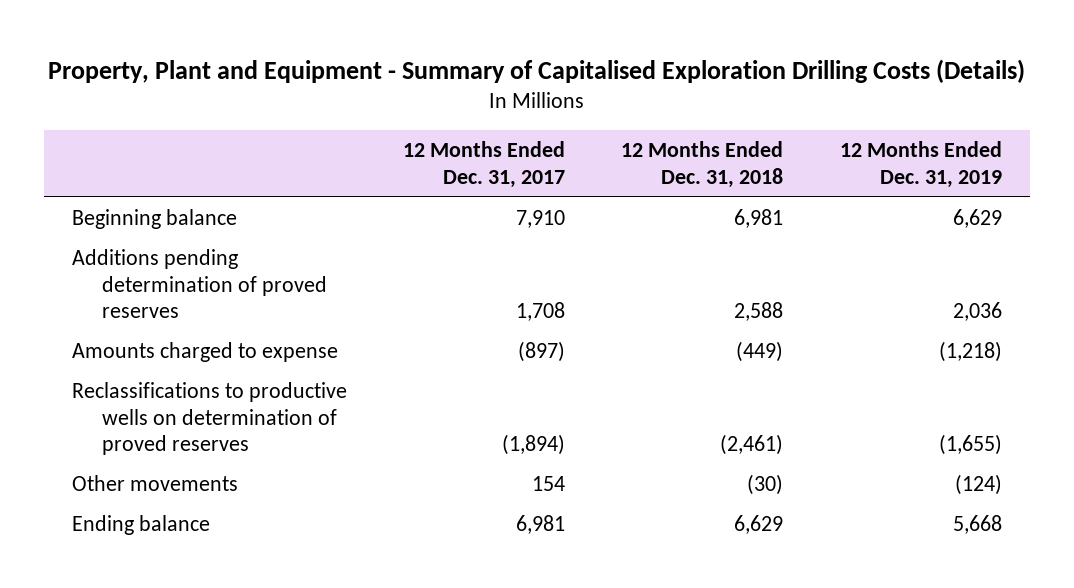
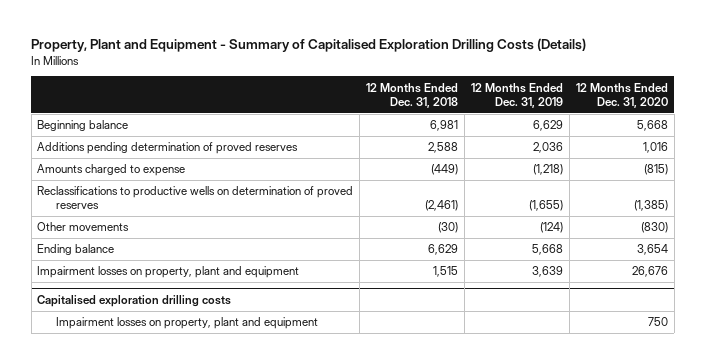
- | 12 Months Ended Dec. 31, 2017 | 12 Months Ended Dec. 31, 2018 | 12 Months Ended Dec. 31, 2019
+ | 12 Months Ended Dec. 31, 2018 | 12 Months Ended Dec. 31, 2019 | 12 Months Ended Dec. 31, 2020
+ Impairment losses on property, plant and equipment | 1,515 | 3,639 | 26,676
+ Capitalised exploration drilling costs
+ Impairment losses on property, plant and equipment | | | 750

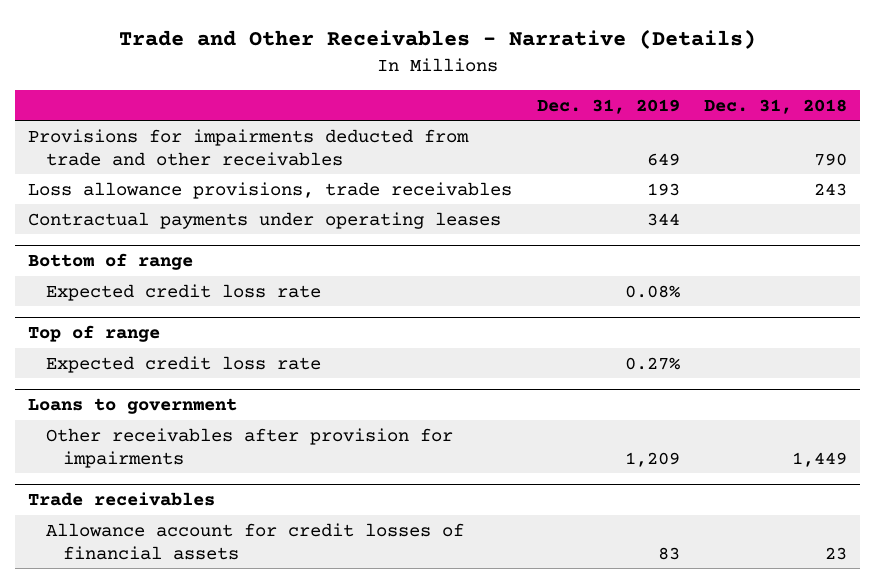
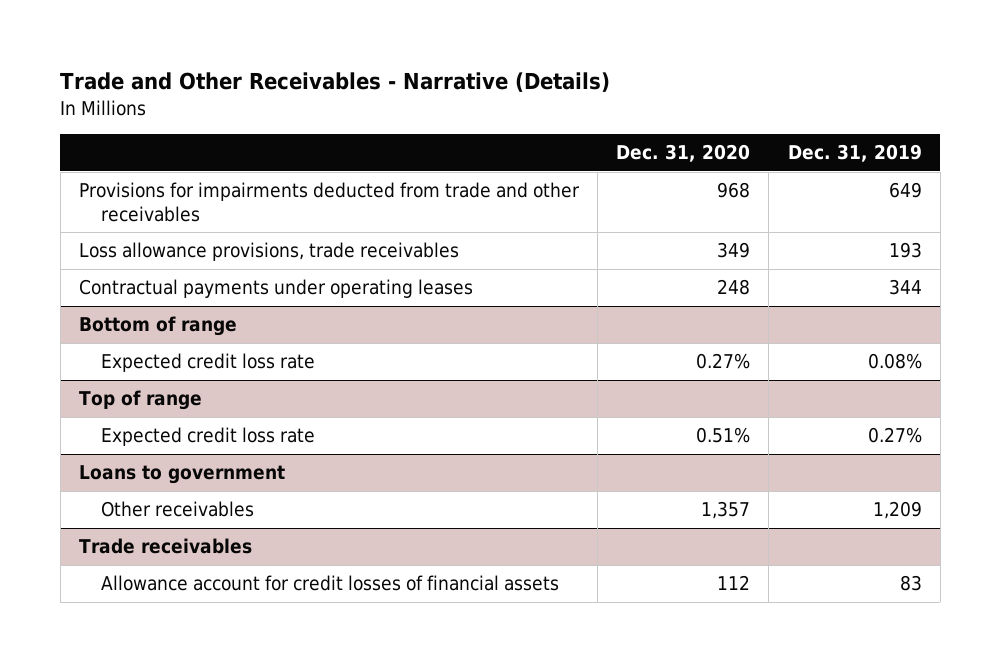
- | Dec. 31, 2019 | Dec. 31, 2018
+ | Dec. 31, 2020 | Dec. 31, 2019
@ Loans to government
- Other receivables after provision for impairments | 1,209 | 1,449
+ Other receivables | 1,357 | 1,209

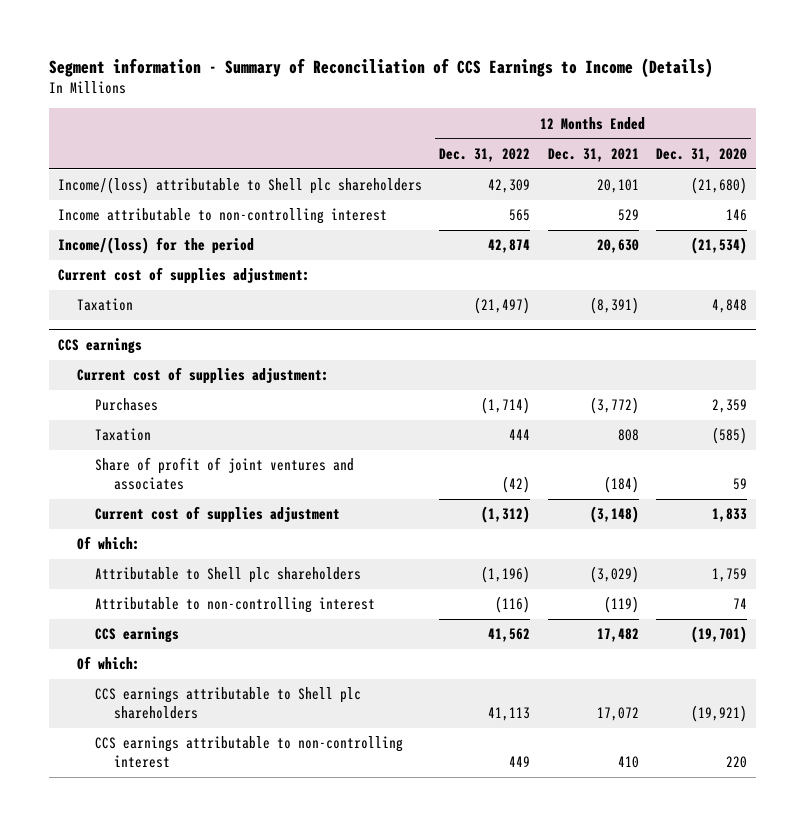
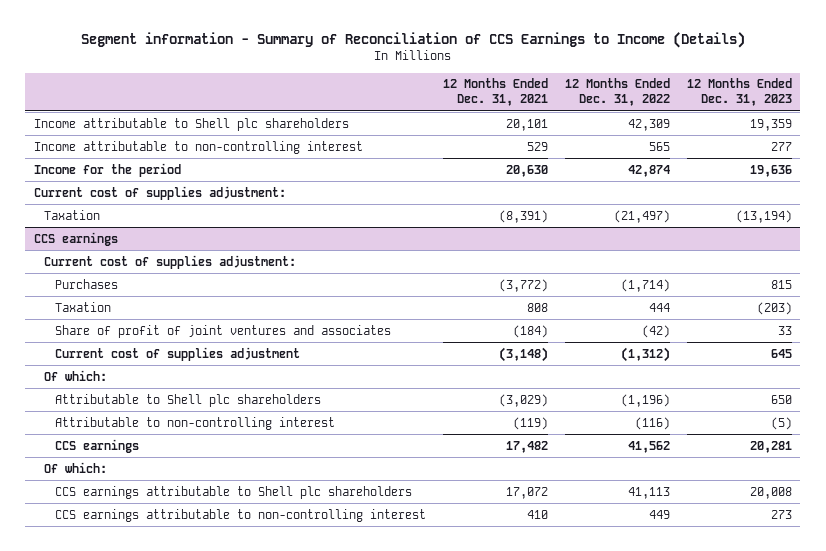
- | 12 Months Ended Dec. 31, 2022 | 12 Months Ended Dec. 31, 2021 | 12 Months Ended Dec. 31, 2020
+ | 12 Months Ended Dec. 31, 2021 | 12 Months Ended Dec. 31, 2022 | 12 Months Ended Dec. 31, 2023
- Income/(loss) attributable to Shell plc shareholders | 42,309 | 20,101 | (21,680)
+ Income attributable to Shell plc shareholders | 20,101 | 42,309 | 19,359
- Income/(loss) for the period | 42,874 | 20,630 | (21,534)
+ Income for the period | 20,630 | 42,874 | 19,636

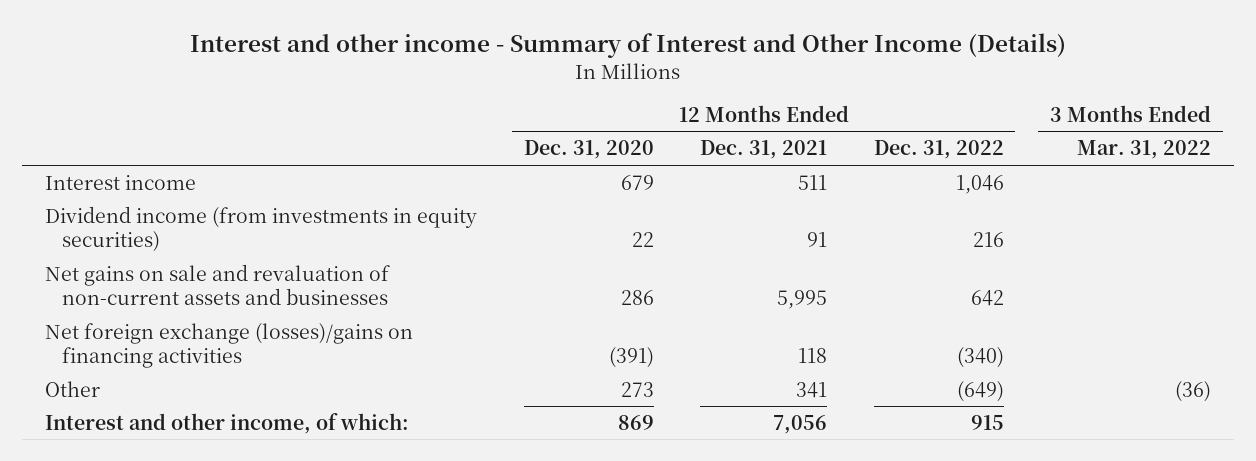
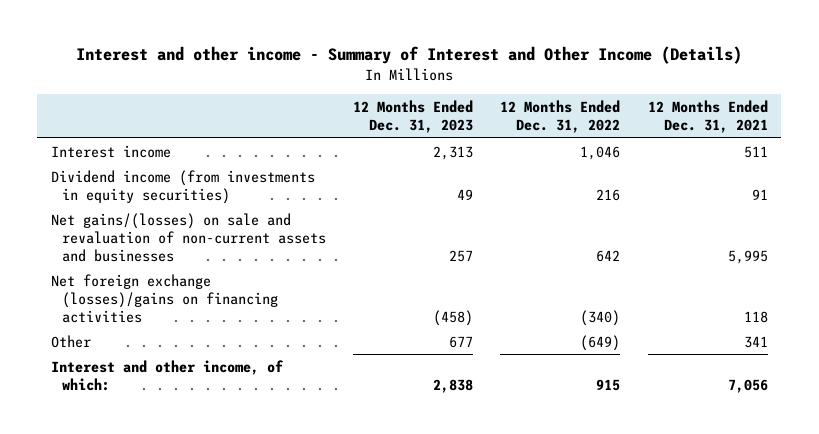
- | 12 Months Ended Dec. 31, 2020 | 12 Months Ended Dec. 31, 2021 | 12 Months Ended Dec. 31, 2022 | 3 Months Ended Mar. 31, 2022
+ | 12 Months Ended Dec. 31, 2023 | 12 Months Ended Dec. 31, 2022 | 12 Months Ended Dec. 31, 2021
- Net gains on sale and revaluation of non-current assets and businesses | 286 | 5,995 | 642 |
+ Net gains/(losses) on sale and revaluation of non-current assets and businesses | 257 | 642 | 5,995

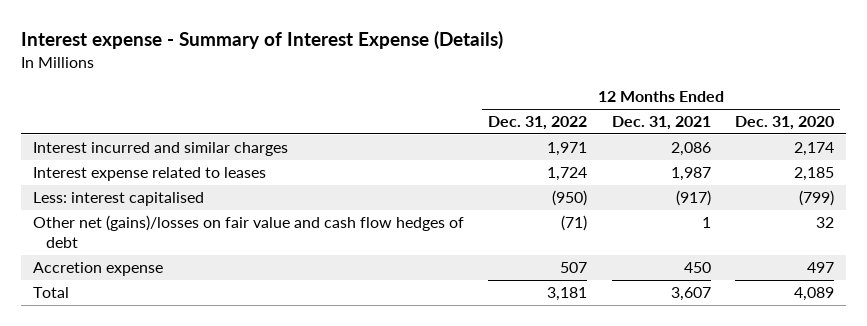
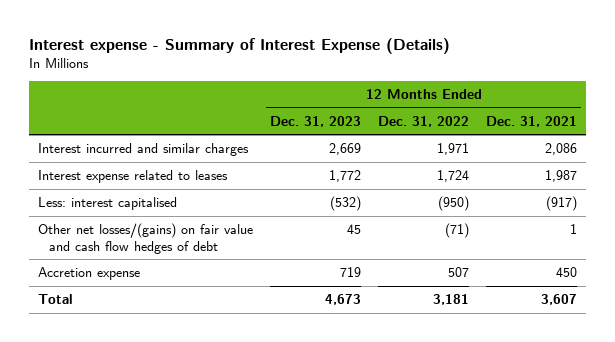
- | 12 Months Ended Dec. 31, 2022 | 12 Months Ended Dec. 31, 2021 | 12 Months Ended Dec. 31, 2020
+ | 12 Months Ended Dec. 31, 2023 | 12 Months Ended Dec. 31, 2022 | 12 Months Ended Dec. 31, 2021
- Other net (gains)/losses on fair value and cash flow hedges of debt | (71) | 1 | 32
+ Other net losses/(gains) on fair value and cash flow hedges of debt | 45 | (71) | 1

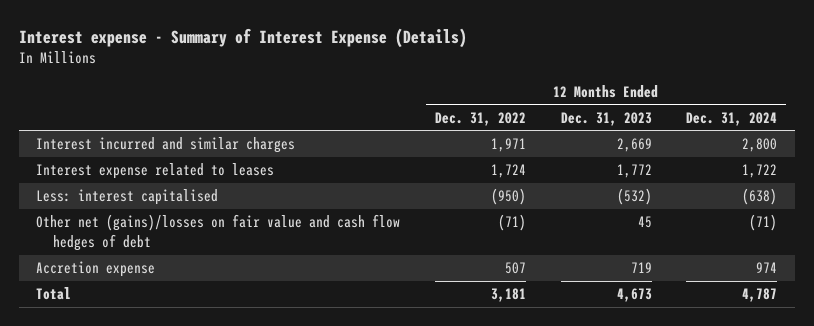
- | 12 Months Ended Dec. 31, 2023 | 12 Months Ended Dec. 31, 2022 | 12 Months Ended Dec. 31, 2021
+ | 12 Months Ended Dec. 31, 2022 | 12 Months Ended Dec. 31, 2023 | 12 Months Ended Dec. 31, 2024
- Other net losses/(gains) on fair value and cash flow hedges of debt | 45 | (71) | 1
+ Other net (gains)/losses on fair value and cash flow hedges of debt | (71) | 45 | (71)

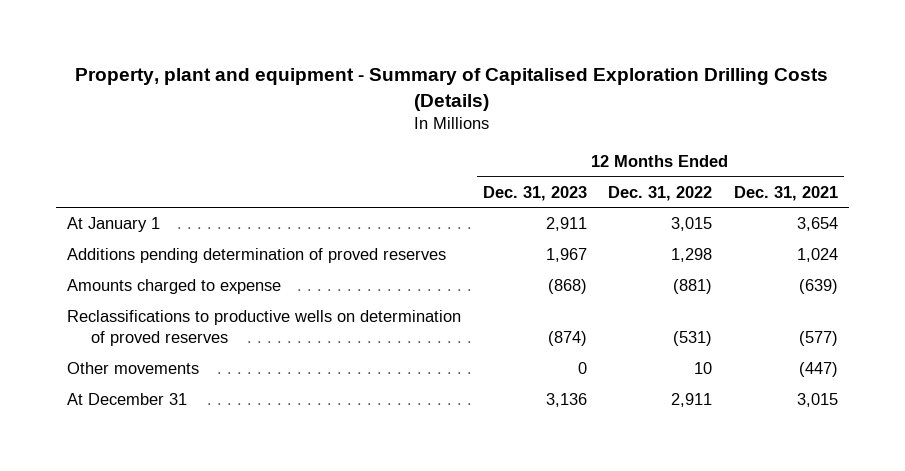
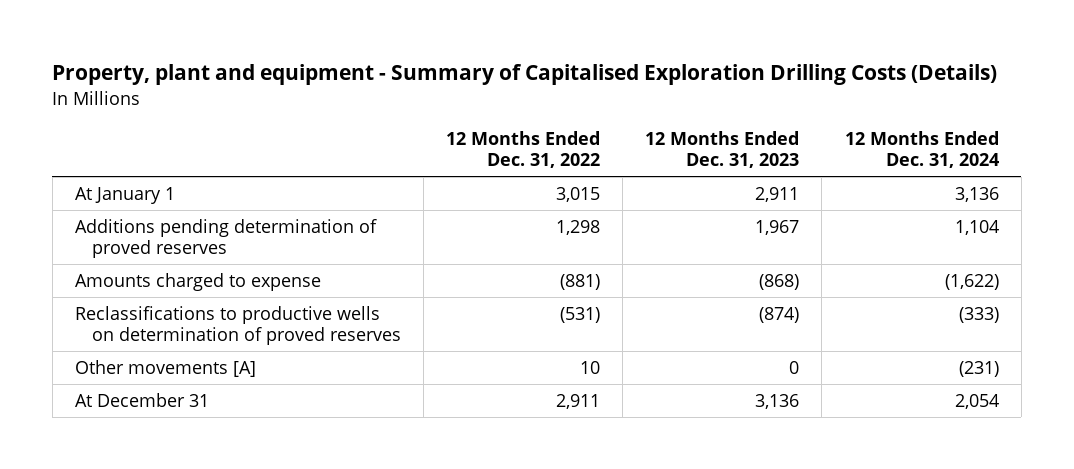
- | 12 Months Ended Dec. 31, 2023 | 12 Months Ended Dec. 31, 2022 | 12 Months Ended Dec. 31, 2021
+ | 12 Months Ended Dec. 31, 2022 | 12 Months Ended Dec. 31, 2023 | 12 Months Ended Dec. 31, 2024
- Other movements | 0 | 10 | (447)
+ Other movements [A] | 10 | 0 | (231)

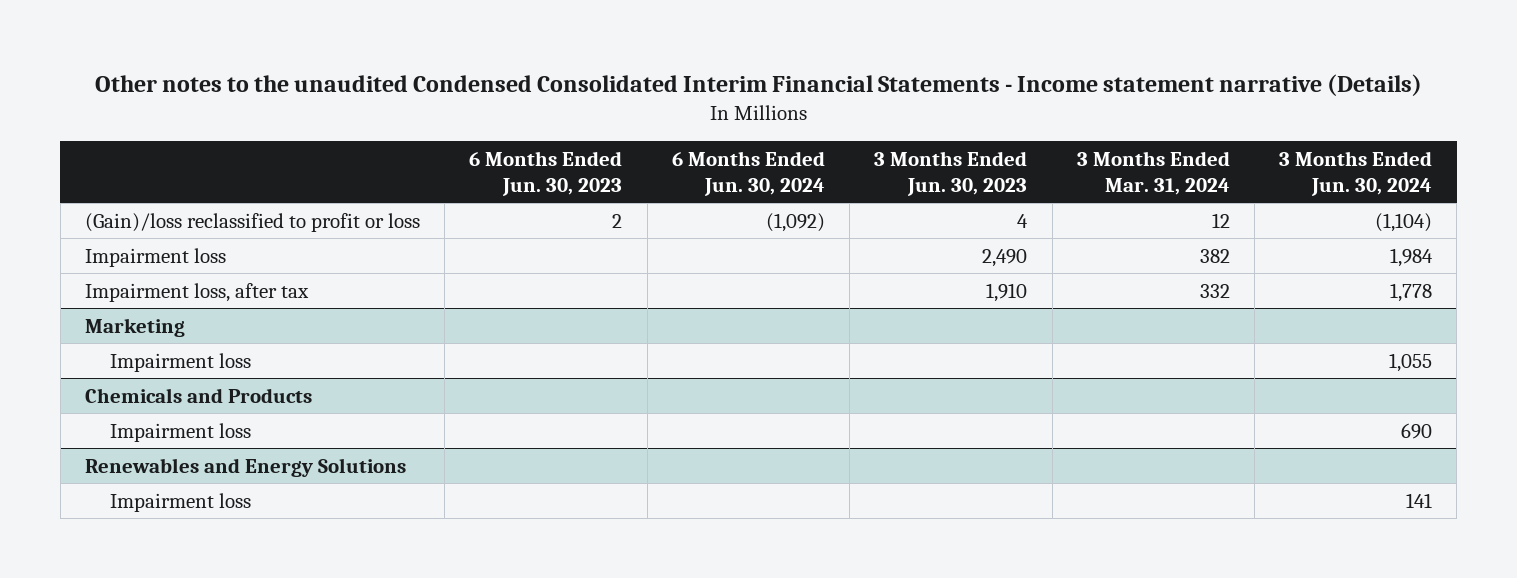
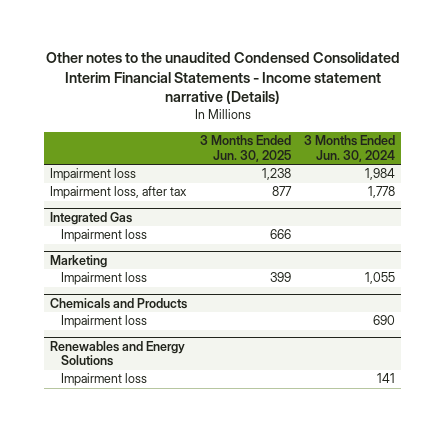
- | 6 Months Ended Jun. 30, 2023 | 6 Months Ended Jun. 30, 2024 | 3 Months Ended Jun. 30, 2023 | 3 Months Ended Mar. 31, 2024 | 3 Months Ended Jun. 30, 2024
+ | 3 Months Ended Jun. 30, 2025 | 3 Months Ended Jun. 30, 2024
- (Gain)/loss reclassified to profit or loss | 2 | (1,092) | 4 | 12 | (1,104)
+ Integrated Gas
+ Impairment loss | 666 |

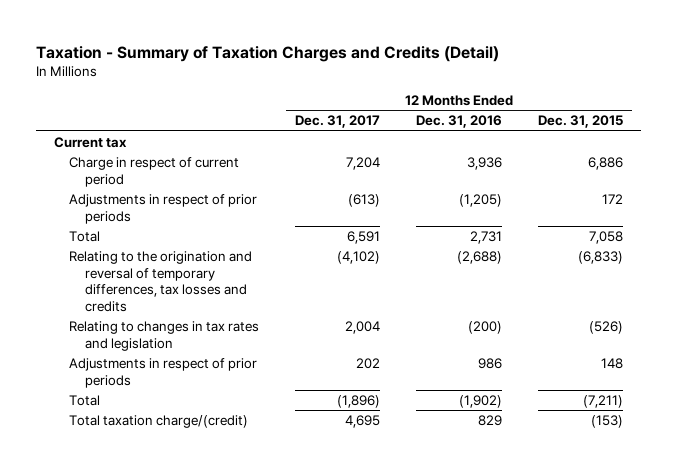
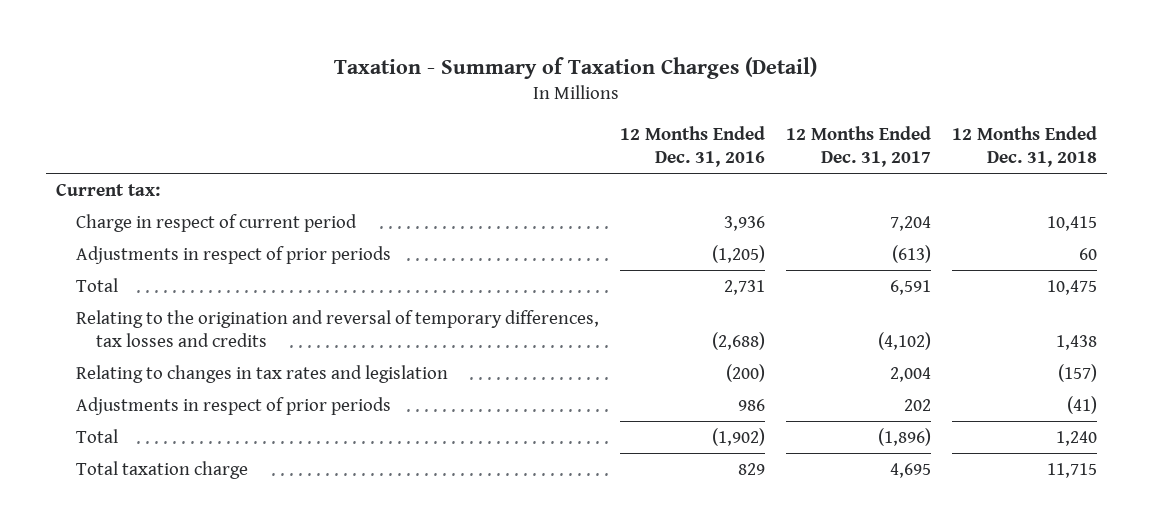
- Taxation - Summary of Taxation Charges and Credits (Detail)
+ Taxation - Summary of Taxation Charges (Detail)
- | 12 Months Ended Dec. 31, 2017 | 12 Months Ended Dec. 31, 2016 | 12 Months Ended Dec. 31, 2015
+ | 12 Months Ended Dec. 31, 2016 | 12 Months Ended Dec. 31, 2017 | 12 Months Ended Dec. 31, 2018
- Current tax
+ Current tax:
- Total taxation charge/(credit) | 4,695 | 829 | (153)
+ Total taxation charge | 829 | 4,695 | 11,715

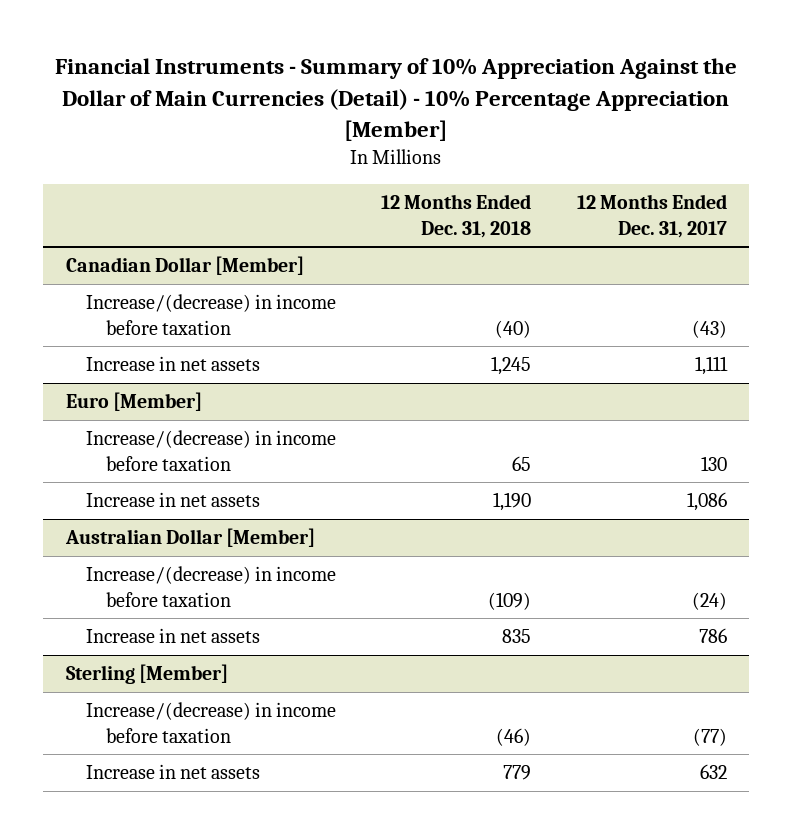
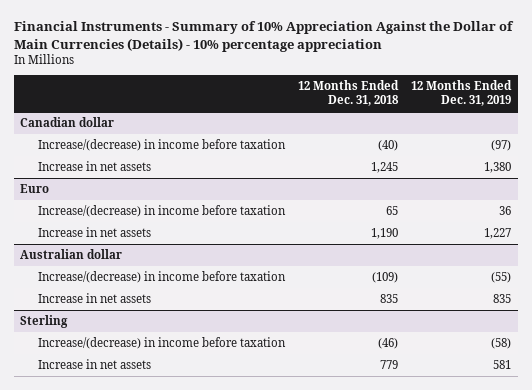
- Financial Instruments - Summary of 10% Appreciation Against the Dollar of Main Currencies (Detail) - 10% Percentage Appreciation [Member]
+ Financial Instruments - Summary of 10% Appreciation Against the Dollar of Main Currencies (Details) - 10% percentage appreciation
- | 12 Months Ended Dec. 31, 2018 | 12 Months Ended Dec. 31, 2017
+ | 12 Months Ended Dec. 31, 2018 | 12 Months Ended Dec. 31, 2019
- Canadian Dollar [Member]
+ Canadian dollar
- Euro [Member]
+ Euro
- Australian Dollar [Member]
+ Australian dollar
- Sterling [Member]
+ Sterling

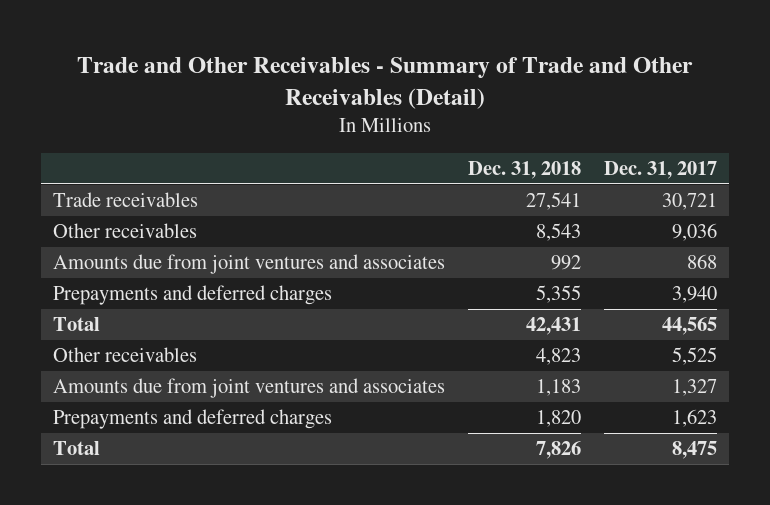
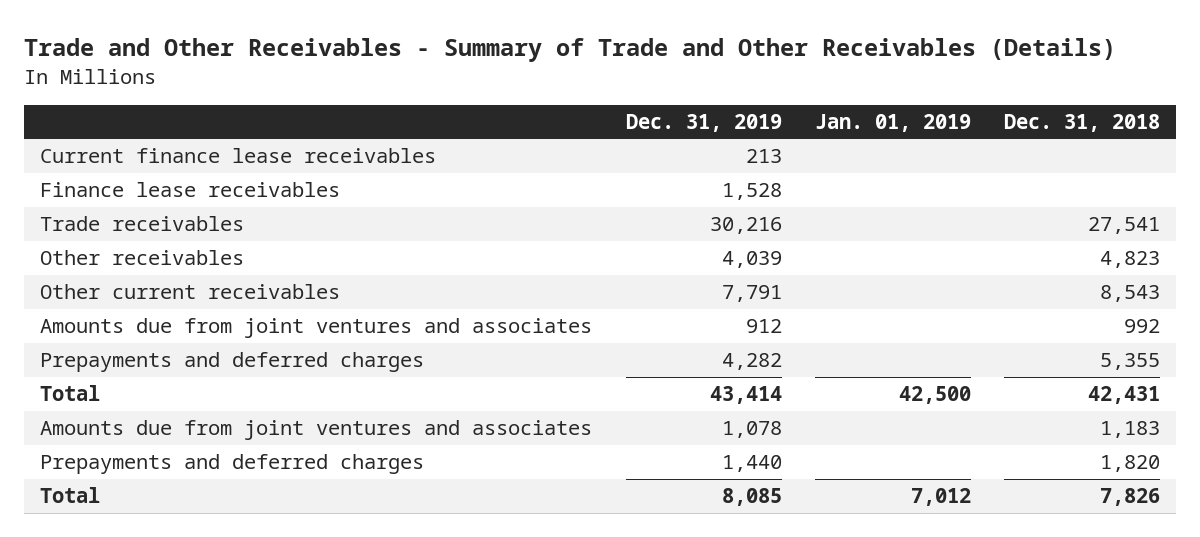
- Trade and Other Receivables - Summary of Trade and Other Receivables (Detail)
+ Trade and Other Receivables - Summary of Trade and Other Receivables (Details)
- | Dec. 31, 2018 | Dec. 31, 2017
+ | Dec. 31, 2019 | Jan. 01, 2019 | Dec. 31, 2018
+ Current finance lease receivables | 213 | |
+ Finance lease receivables | 1,528 | |
- Other receivables | 8,543 | 9,036
moved up: Other receivables | 4,039 | | 4,823
+ Other current receivables | 7,791 | | 8,543

